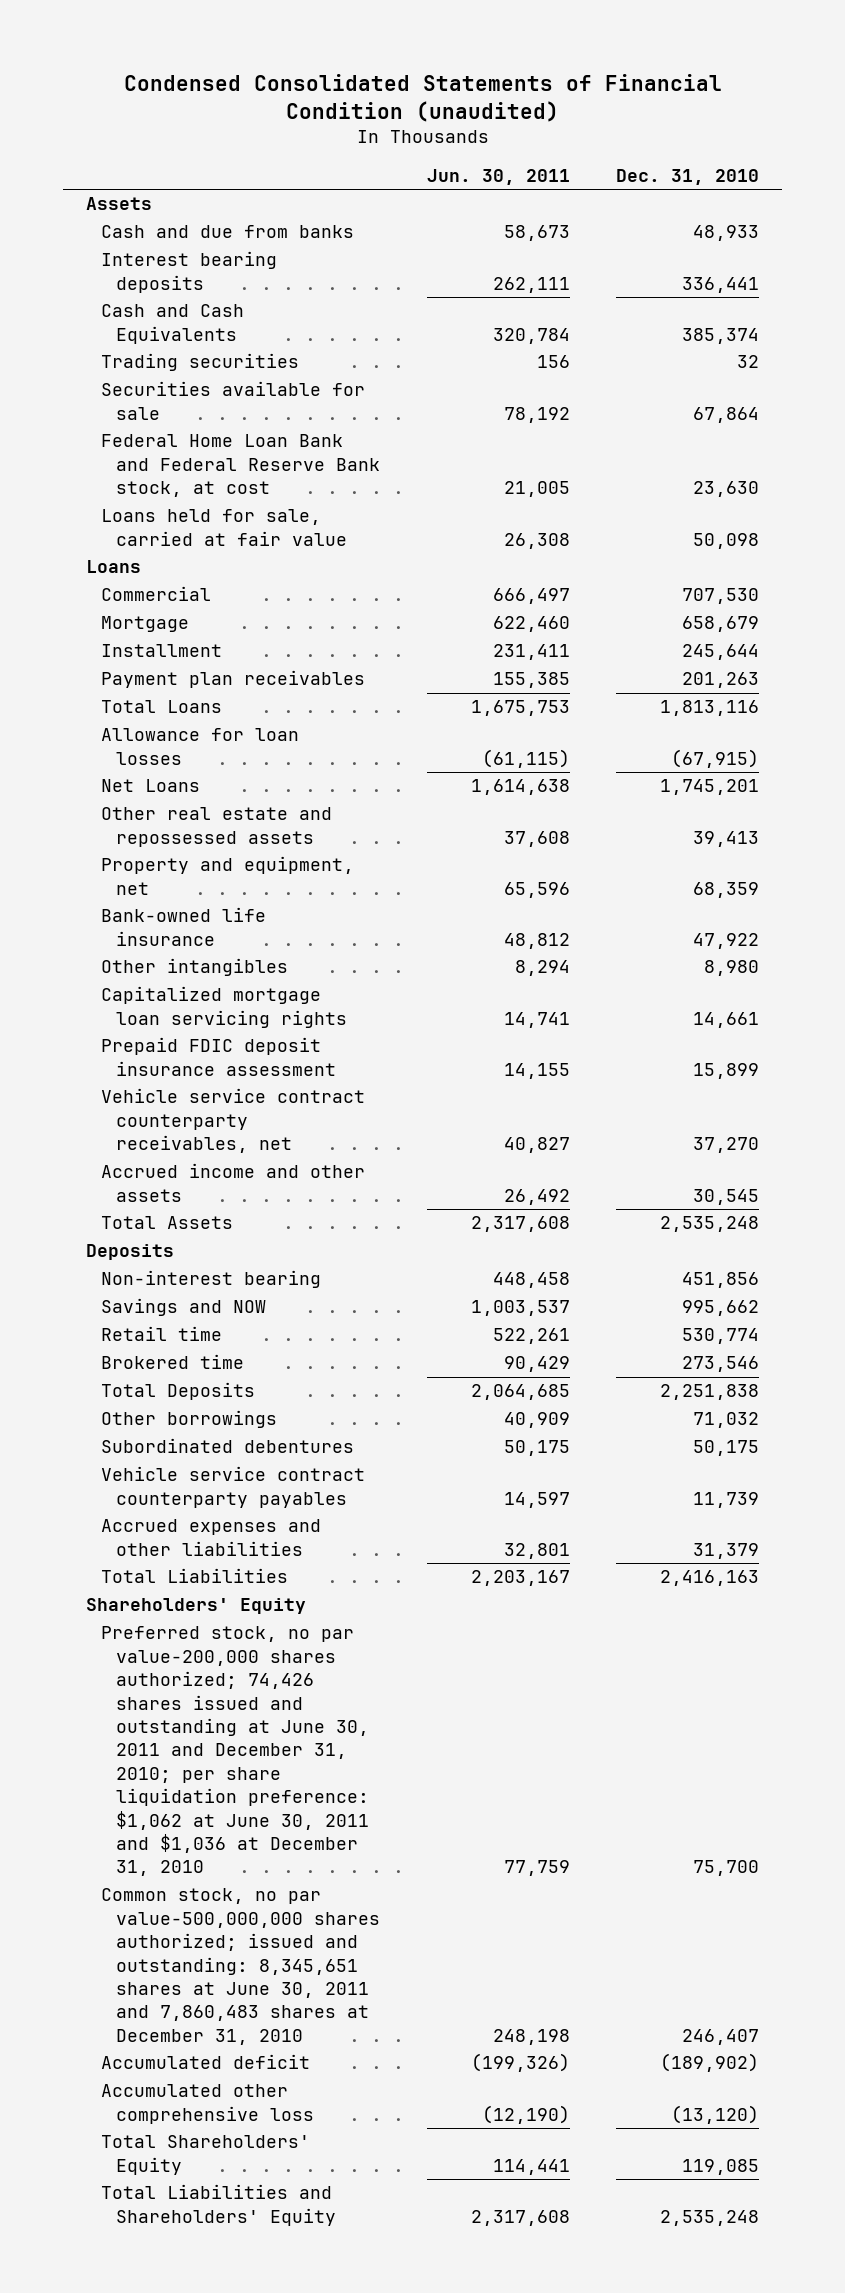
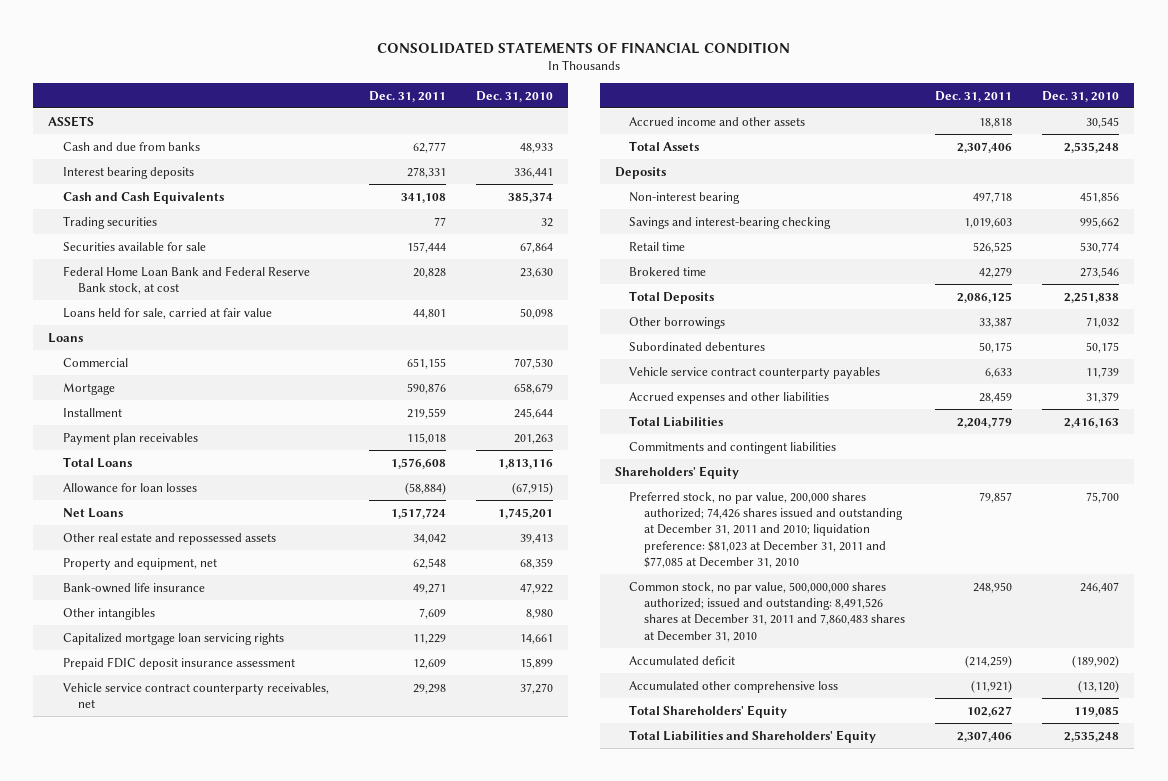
- Condensed Consolidated Statements of Financial Condition (unaudited)
+ CONSOLIDATED STATEMENTS OF FINANCIAL CONDITION
- | Jun. 30, 2011 | Dec. 31, 2010
+ | Dec. 31, 2011 | Dec. 31, 2010
- Assets
+ ASSETS
- Savings and NOW | 1,003,537 | 995,662
+ Savings and interest-bearing checking | 1,019,603 | 995,662
+ Commitments and contingent liabilities
- Preferred stock, no par value-200,000 shares authorized; 74,426 shares issued and outstanding at June 30, 2011 and December 31, 2010; per share liquidation preference: $1,062 at June 30, 2011 and $1,036 at December 31, 2010 | 77,759 | 75,700
- Common stock, no par value-500,000,000 shares authorized; issued and outstanding: 8,345,651 shares at June 30, 2011 and 7,860,483 shares at December 31, 2010 | 248,198 | 246,407
+ Preferred stock, no par value, 200,000 shares authorized; 74,426 shares issued and outstanding at December 31, 2011 and 2010; liquidation preference: $81,023 at December 31, 2011 and $77,085 at December 31, 2010 | 79,857 | 75,700
+ Common stock, no par value, 500,000,000 shares authorized; issued and outstanding: 8,491,526 shares at December 31, 2011 and 7,860,483 shares at December 31, 2010 | 248,950 | 246,407

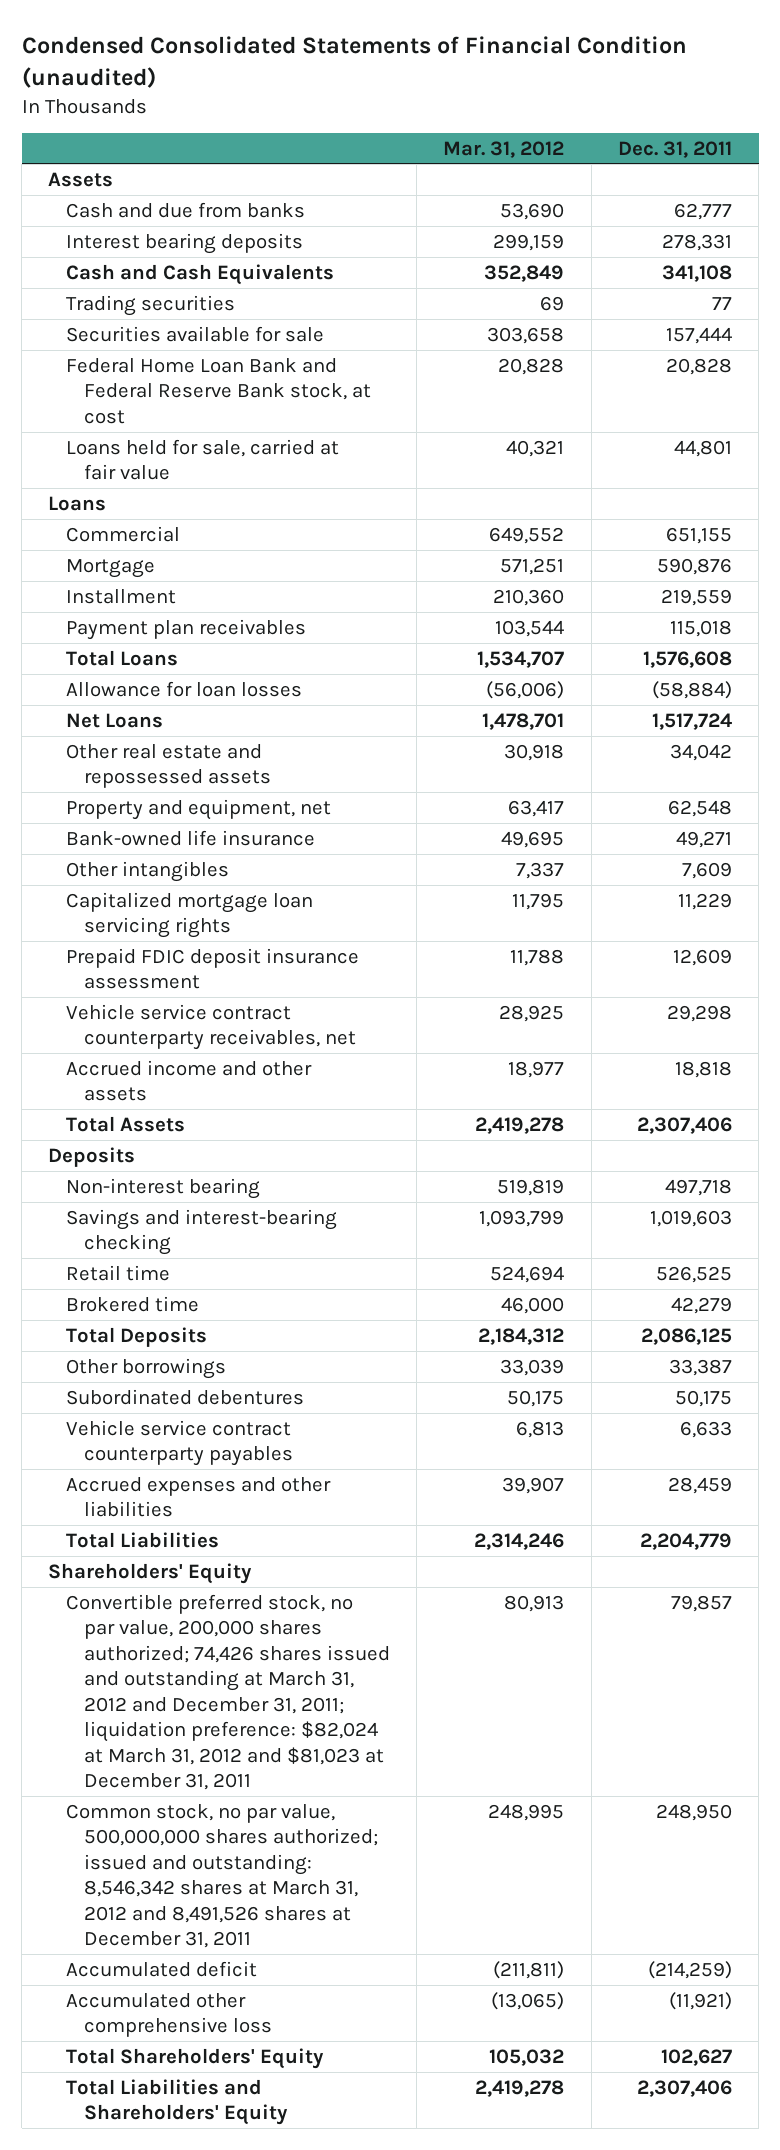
- CONSOLIDATED STATEMENTS OF FINANCIAL CONDITION
+ Condensed Consolidated Statements of Financial Condition (unaudited)
- | Dec. 31, 2011 | Dec. 31, 2010
+ | Mar. 31, 2012 | Dec. 31, 2011
- ASSETS
+ Assets
- Commitments and contingent liabilities
- Preferred stock, no par value, 200,000 shares authorized; 74,426 shares issued and outstanding at December 31, 2011 and 2010; liquidation preference: $81,023 at December 31, 2011 and $77,085 at December 31, 2010 | 79,857 | 75,700
- Common stock, no par value, 500,000,000 shares authorized; issued and outstanding: 8,491,526 shares at December 31, 2011 and 7,860,483 shares at December 31, 2010 | 248,950 | 246,407
+ Convertible preferred stock, no par value, 200,000 shares authorized; 74,426 shares issued and outstanding at March 31, 2012 and December 31, 2011; liquidation preference: $82,024 at March 31, 2012 and $81,023 at December 31, 2011 | 80,913 | 79,857
+ Common stock, no par value, 500,000,000 shares authorized; issued and outstanding: 8,546,342 shares at March 31, 2012 and 8,491,526 shares at December 31, 2011 | 248,995 | 248,950

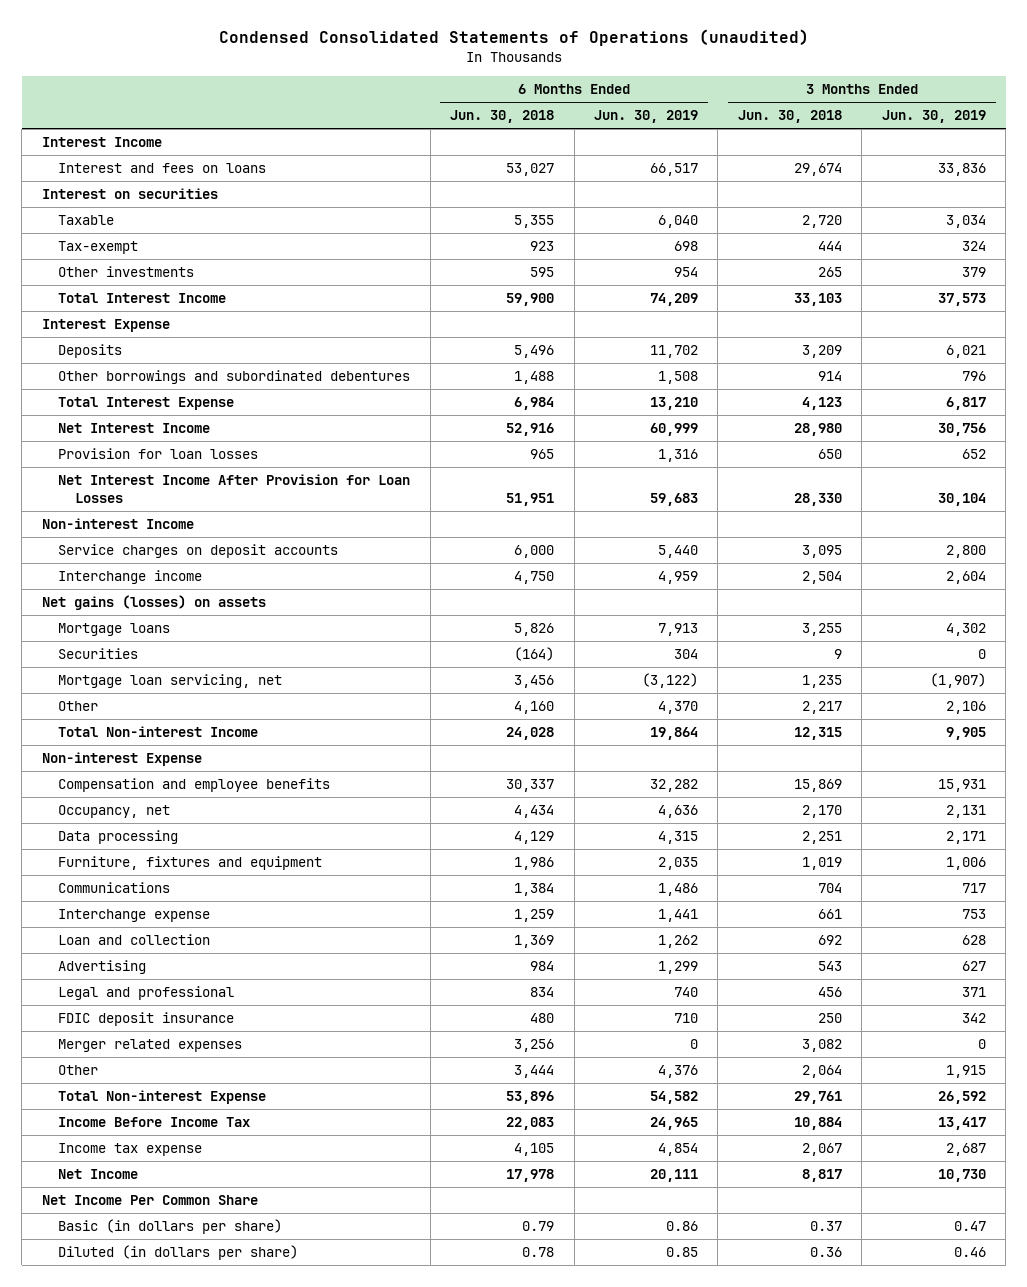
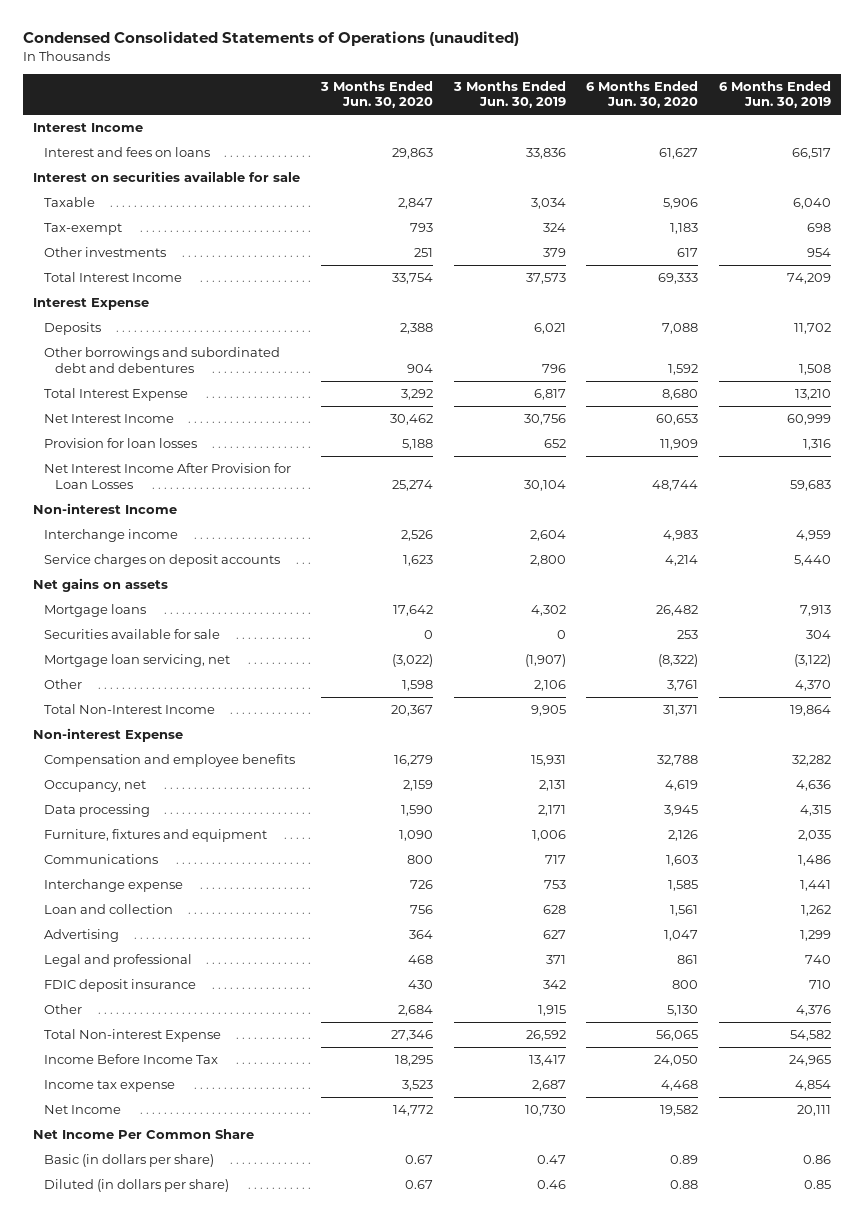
- | 6 Months Ended Jun. 30, 2018 | 6 Months Ended Jun. 30, 2019 | 3 Months Ended Jun. 30, 2018 | 3 Months Ended Jun. 30, 2019
+ | 3 Months Ended Jun. 30, 2020 | 3 Months Ended Jun. 30, 2019 | 6 Months Ended Jun. 30, 2020 | 6 Months Ended Jun. 30, 2019
- Interest on securities
+ Interest on securities available for sale
- Other borrowings and subordinated debentures | 1,488 | 1,508 | 914 | 796
+ Other borrowings and subordinated debt and debentures | 904 | 796 | 1,592 | 1,508
- Net gains (losses) on assets
moved down: Service charges on deposit accounts | 1,623 | 2,800 | 4,214 | 5,440
+ Net gains on assets
- Securities | (164) | 304 | 9 | 0
+ Securities available for sale | 0 | 0 | 253 | 304
- Total Non-interest Income | 24,028 | 19,864 | 12,315 | 9,905
+ Total Non-Interest Income | 20,367 | 9,905 | 31,371 | 19,864
- Merger related expenses | 3,256 | 0 | 3,082 | 0

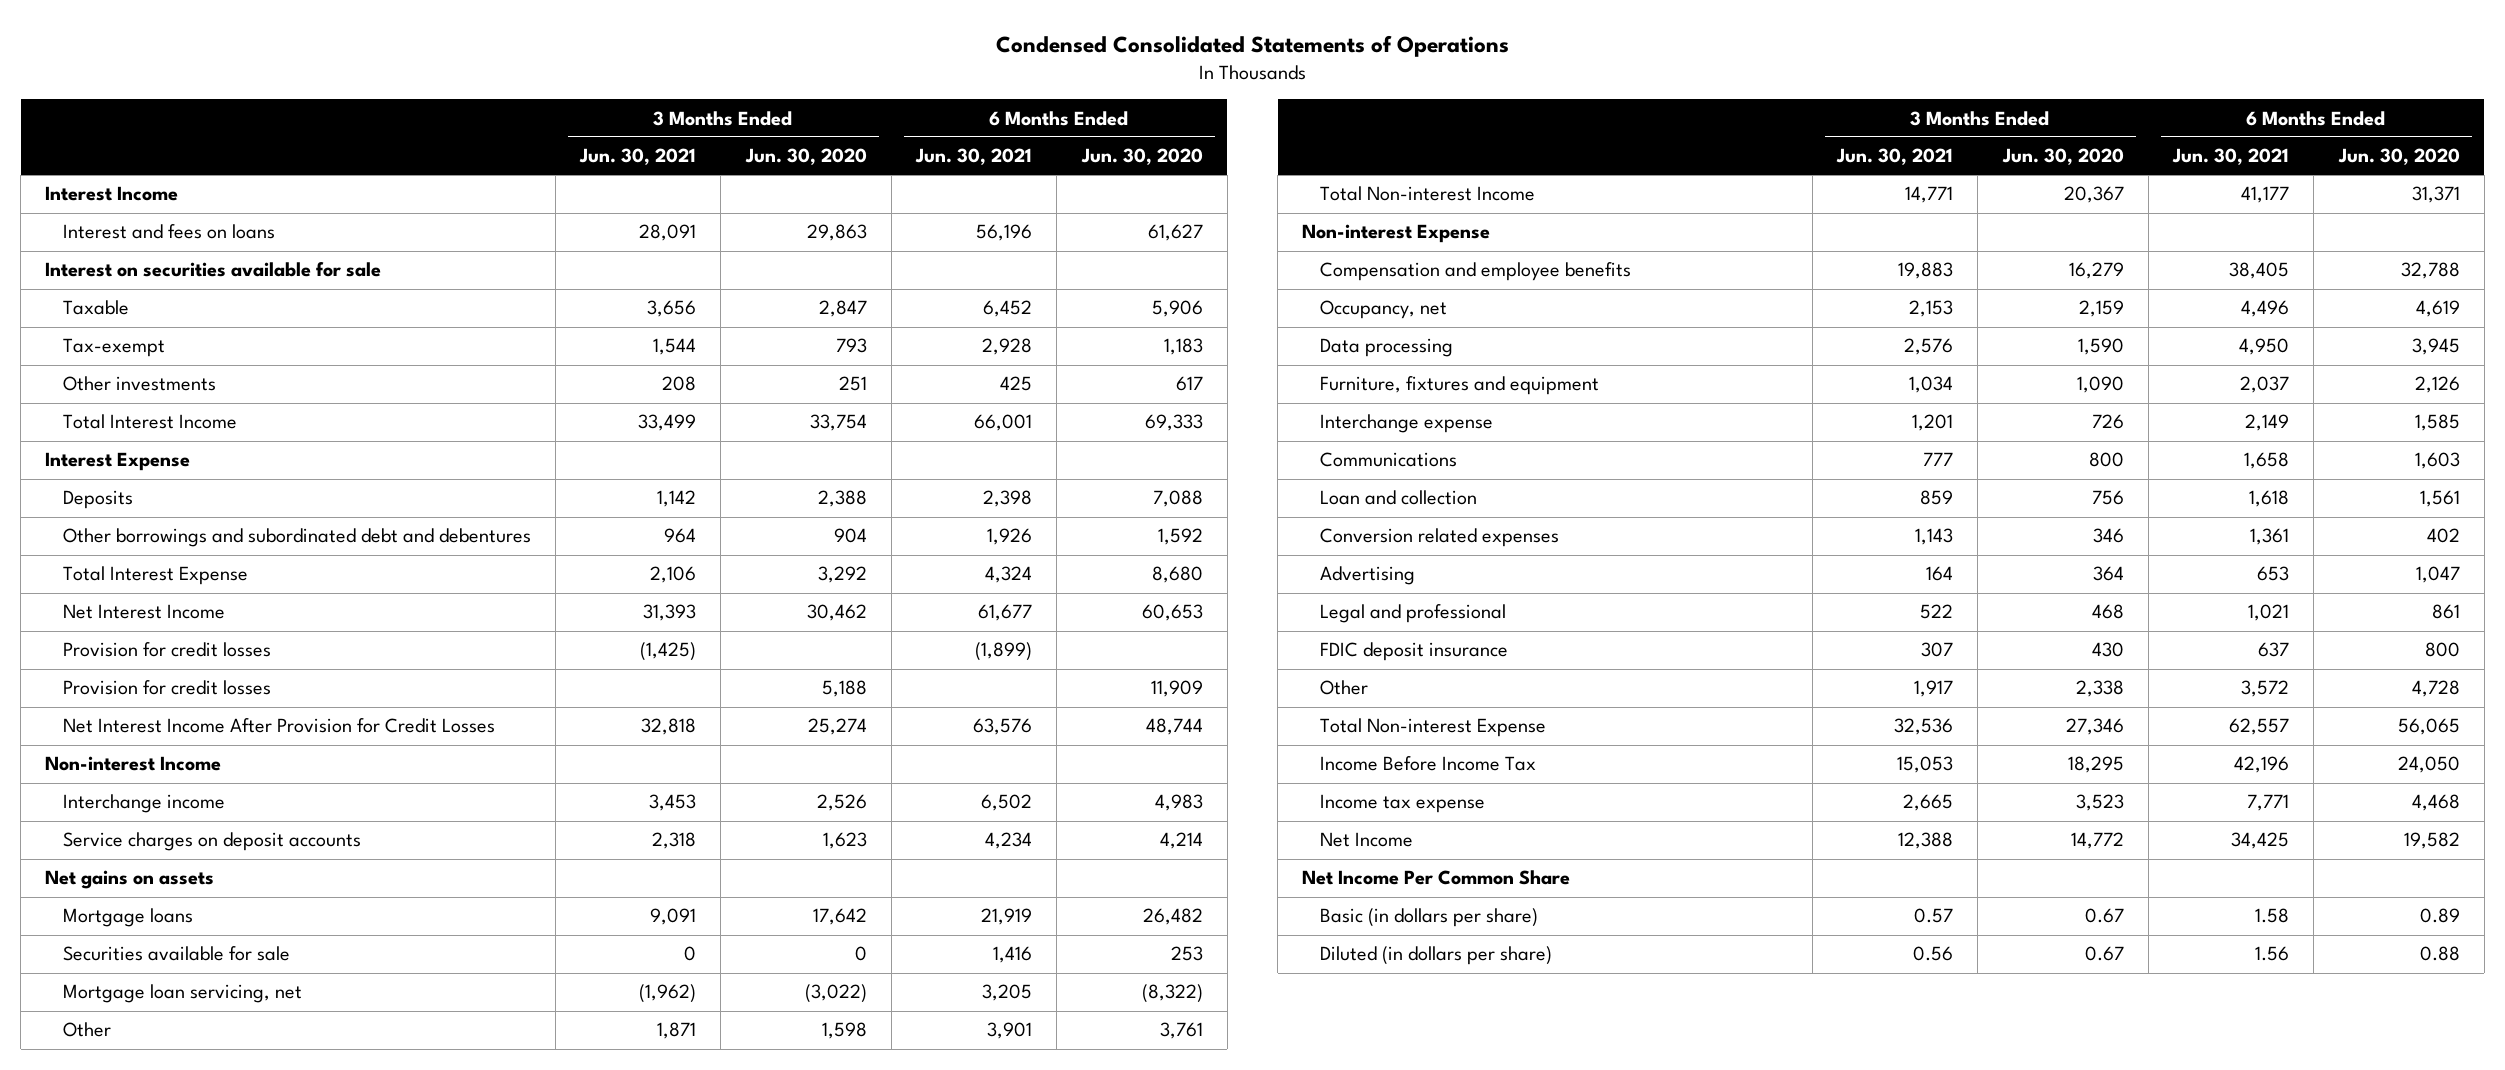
- Condensed Consolidated Statements of Operations (unaudited)
+ Condensed Consolidated Statements of Operations
- | 3 Months Ended Jun. 30, 2020 | 3 Months Ended Jun. 30, 2019 | 6 Months Ended Jun. 30, 2020 | 6 Months Ended Jun. 30, 2019
+ | 3 Months Ended Jun. 30, 2021 | 3 Months Ended Jun. 30, 2020 | 6 Months Ended Jun. 30, 2021 | 6 Months Ended Jun. 30, 2020
- Provision for loan losses | 5,188 | 652 | 11,909 | 1,316
- Net Interest Income After Provision for Loan Losses | 25,274 | 30,104 | 48,744 | 59,683
+ Provision for credit losses | (1,425) | | (1,899) |
+ Provision for credit losses | | 5,188 | | 11,909
+ Net Interest Income After Provision for Credit Losses | 32,818 | 25,274 | 63,576 | 48,744
- Total Non-Interest Income | 20,367 | 9,905 | 31,371 | 19,864
+ Total Non-interest Income | 14,771 | 20,367 | 41,177 | 31,371
moved down: Communications | 777 | 800 | 1,658 | 1,603
+ Conversion related expenses | 1,143 | 346 | 1,361 | 402
- Other | 2,684 | 1,915 | 5,130 | 4,376
+ Other | 1,917 | 2,338 | 3,572 | 4,728

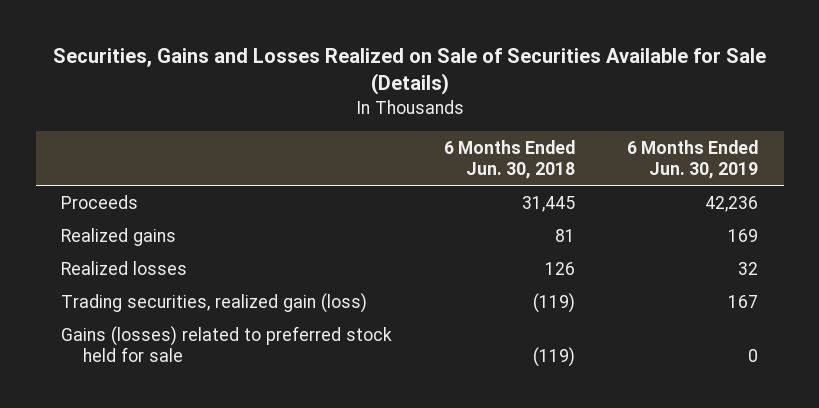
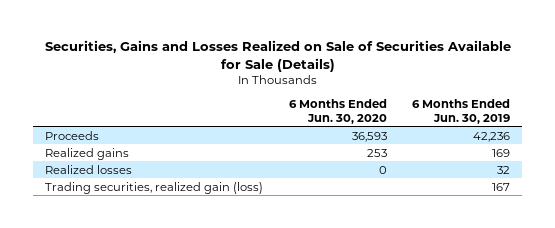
- | 6 Months Ended Jun. 30, 2018 | 6 Months Ended Jun. 30, 2019
+ | 6 Months Ended Jun. 30, 2020 | 6 Months Ended Jun. 30, 2019
- Gains (losses) related to preferred stock held for sale | (119) | 0

